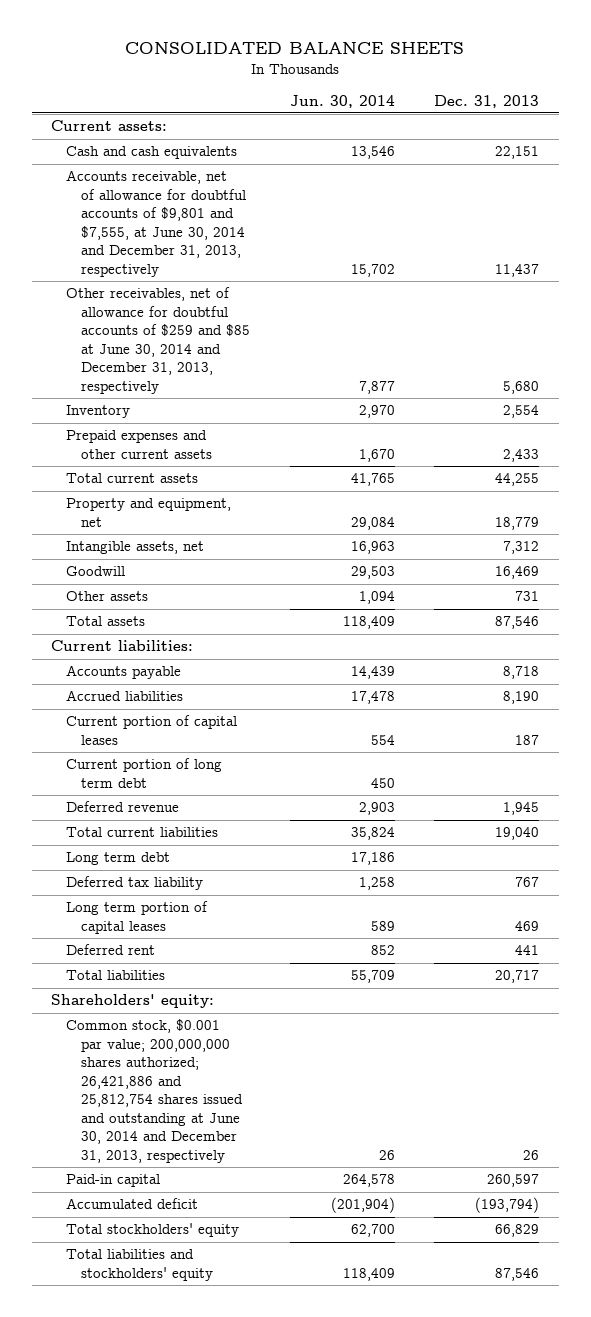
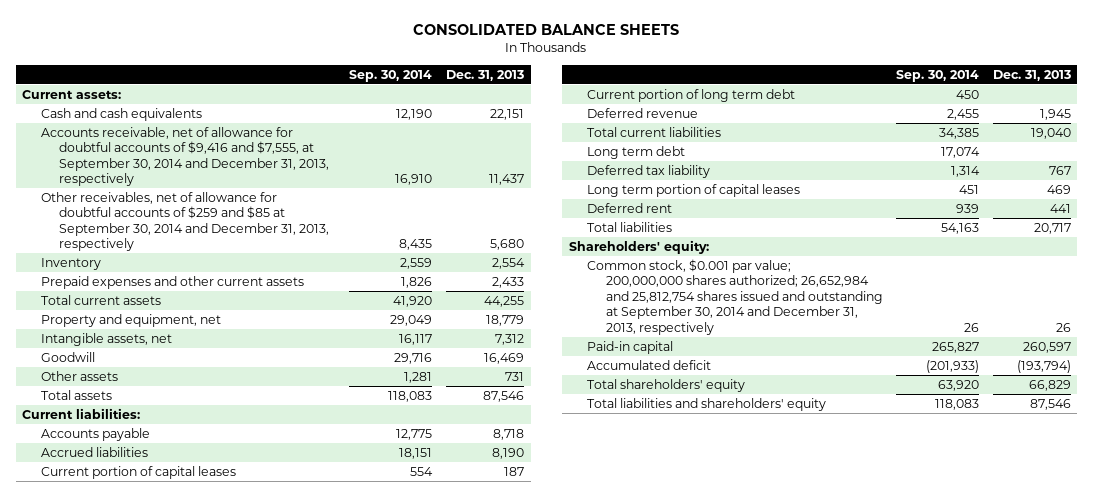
- | Jun. 30, 2014 | Dec. 31, 2013
+ | Sep. 30, 2014 | Dec. 31, 2013
- Accounts receivable, net of allowance for doubtful accounts of $9,801 and $7,555, at June 30, 2014 and December 31, 2013, respectively | 15,702 | 11,437
- Other receivables, net of allowance for doubtful accounts of $259 and $85 at June 30, 2014 and December 31, 2013, respectively | 7,877 | 5,680
+ Accounts receivable, net of allowance for doubtful accounts of $9,416 and $7,555, at September 30, 2014 and December 31, 2013, respectively | 16,910 | 11,437
+ Other receivables, net of allowance for doubtful accounts of $259 and $85 at September 30, 2014 and December 31, 2013, respectively | 8,435 | 5,680
- Common stock, $0.001 par value; 200,000,000 shares authorized; 26,421,886 and 25,812,754 shares issued and outstanding at June 30, 2014 and December 31, 2013, respectively | 26 | 26
+ Common stock, $0.001 par value; 200,000,000 shares authorized; 26,652,984 and 25,812,754 shares issued and outstanding at September 30, 2014 and December 31, 2013, respectively | 26 | 26
- Total stockholders' equity | 62,700 | 66,829
- Total liabilities and stockholders' equity | 118,409 | 87,546
+ Total shareholders' equity | 63,920 | 66,829
+ Total liabilities and shareholders' equity | 118,083 | 87,546

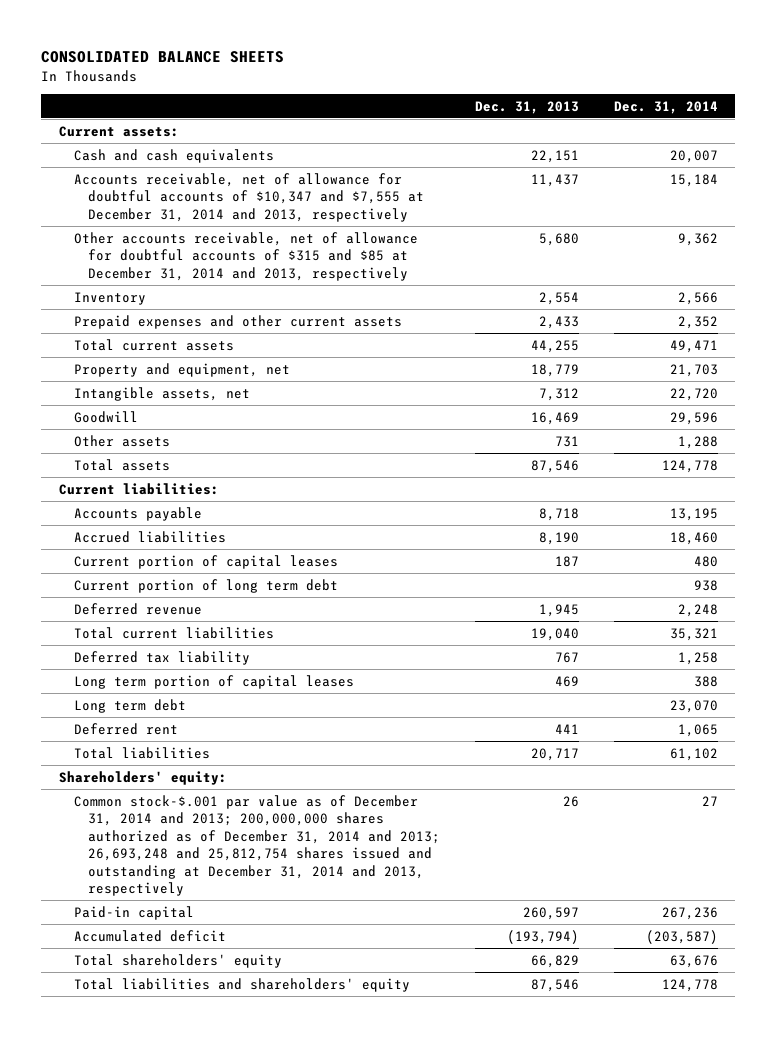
- | Sep. 30, 2014 | Dec. 31, 2013
+ | Dec. 31, 2013 | Dec. 31, 2014
- Accounts receivable, net of allowance for doubtful accounts of $9,416 and $7,555, at September 30, 2014 and December 31, 2013, respectively | 16,910 | 11,437
- Other receivables, net of allowance for doubtful accounts of $259 and $85 at September 30, 2014 and December 31, 2013, respectively | 8,435 | 5,680
+ Accounts receivable, net of allowance for doubtful accounts of $10,347 and $7,555 at December 31, 2014 and 2013, respectively | 11,437 | 15,184
+ Other accounts receivable, net of allowance for doubtful accounts of $315 and $85 at December 31, 2014 and 2013, respectively | 5,680 | 9,362
moved down: Long term debt | | 23,070
- Common stock, $0.001 par value; 200,000,000 shares authorized; 26,652,984 and 25,812,754 shares issued and outstanding at September 30, 2014 and December 31, 2013, respectively | 26 | 26
+ Common stock-$.001 par value as of December 31, 2014 and 2013; 200,000,000 shares authorized as of December 31, 2014 and 2013; 26,693,248 and 25,812,754 shares issued and outstanding at December 31, 2014 and 2013, respectively | 26 | 27

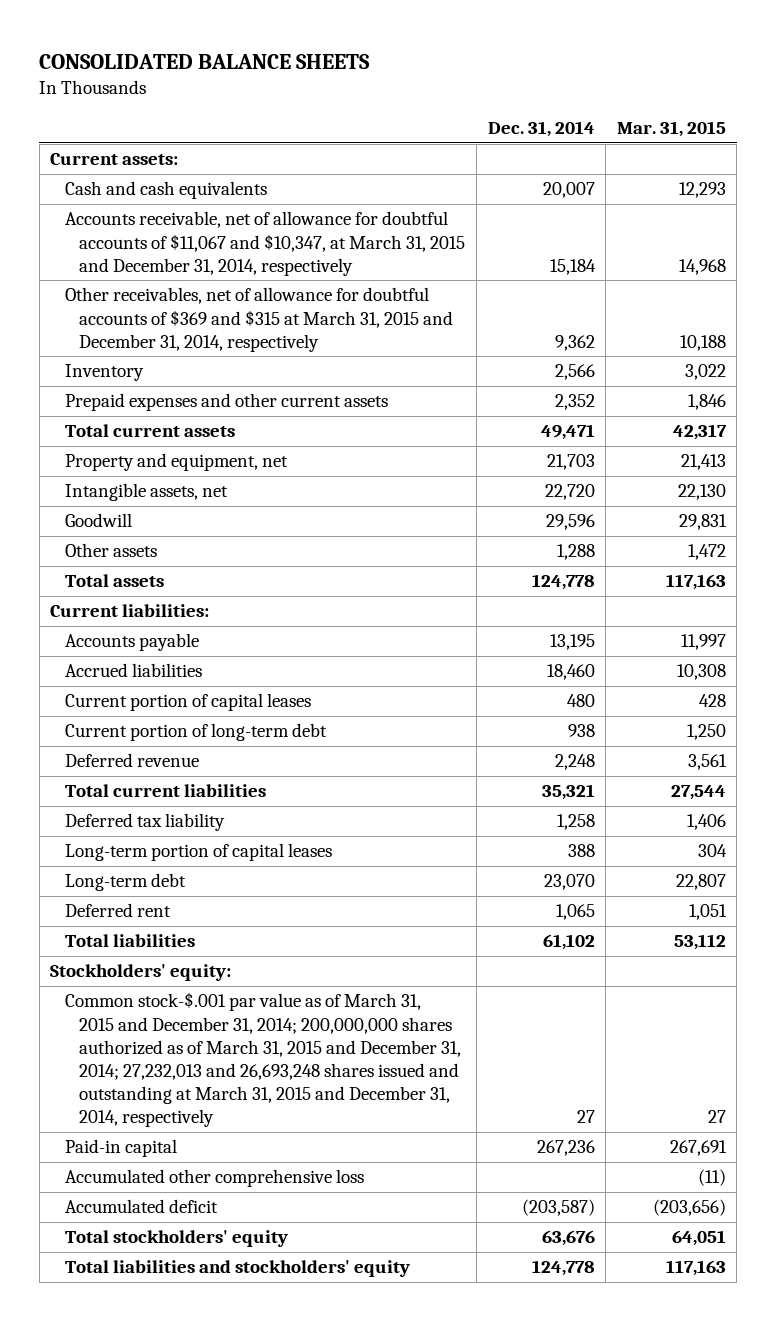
- | Dec. 31, 2013 | Dec. 31, 2014
+ | Dec. 31, 2014 | Mar. 31, 2015
- Accounts receivable, net of allowance for doubtful accounts of $10,347 and $7,555 at December 31, 2014 and 2013, respectively | 11,437 | 15,184
- Other accounts receivable, net of allowance for doubtful accounts of $315 and $85 at December 31, 2014 and 2013, respectively | 5,680 | 9,362
+ Accounts receivable, net of allowance for doubtful accounts of $11,067 and $10,347, at March 31, 2015 and December 31, 2014, respectively | 15,184 | 14,968
+ Other receivables, net of allowance for doubtful accounts of $369 and $315 at March 31, 2015 and December 31, 2014, respectively | 9,362 | 10,188
- Current portion of long term debt | | 938
+ Current portion of long-term debt | 938 | 1,250
- Long term portion of capital leases | 469 | 388
- Long term debt | | 23,070
+ Long-term portion of capital leases | 388 | 304
+ Long-term debt | 23,070 | 22,807
- Shareholders' equity:
- Common stock-$.001 par value as of December 31, 2014 and 2013; 200,000,000 shares authorized as of December 31, 2014 and 2013; 26,693,248 and 25,812,754 shares issued and outstanding at December 31, 2014 and 2013, respectively | 26 | 27
+ Stockholders' equity:
+ Common stock-$.001 par value as of March 31, 2015 and December 31, 2014; 200,000,000 shares authorized as of March 31, 2015 and December 31, 2014; 27,232,013 and 26,693,248 shares issued and outstanding at March 31, 2015 and December 31, 2014, respectively | 27 | 27
+ Accumulated other comprehensive loss | | (11)
- Total shareholders' equity | 66,829 | 63,676
- Total liabilities and shareholders' equity | 87,546 | 124,778
+ Total stockholders' equity | 63,676 | 64,051
+ Total liabilities and stockholders' equity | 124,778 | 117,163

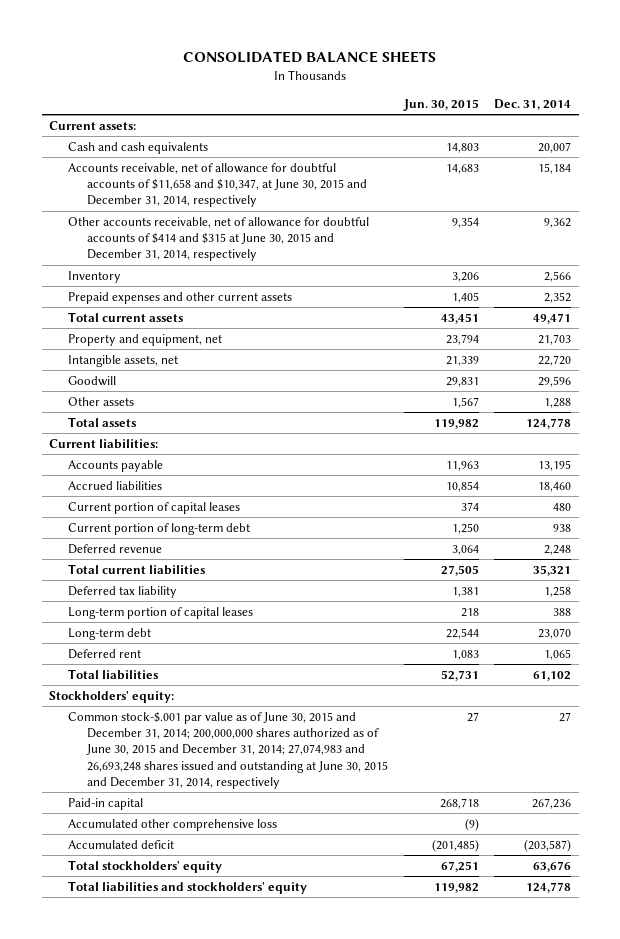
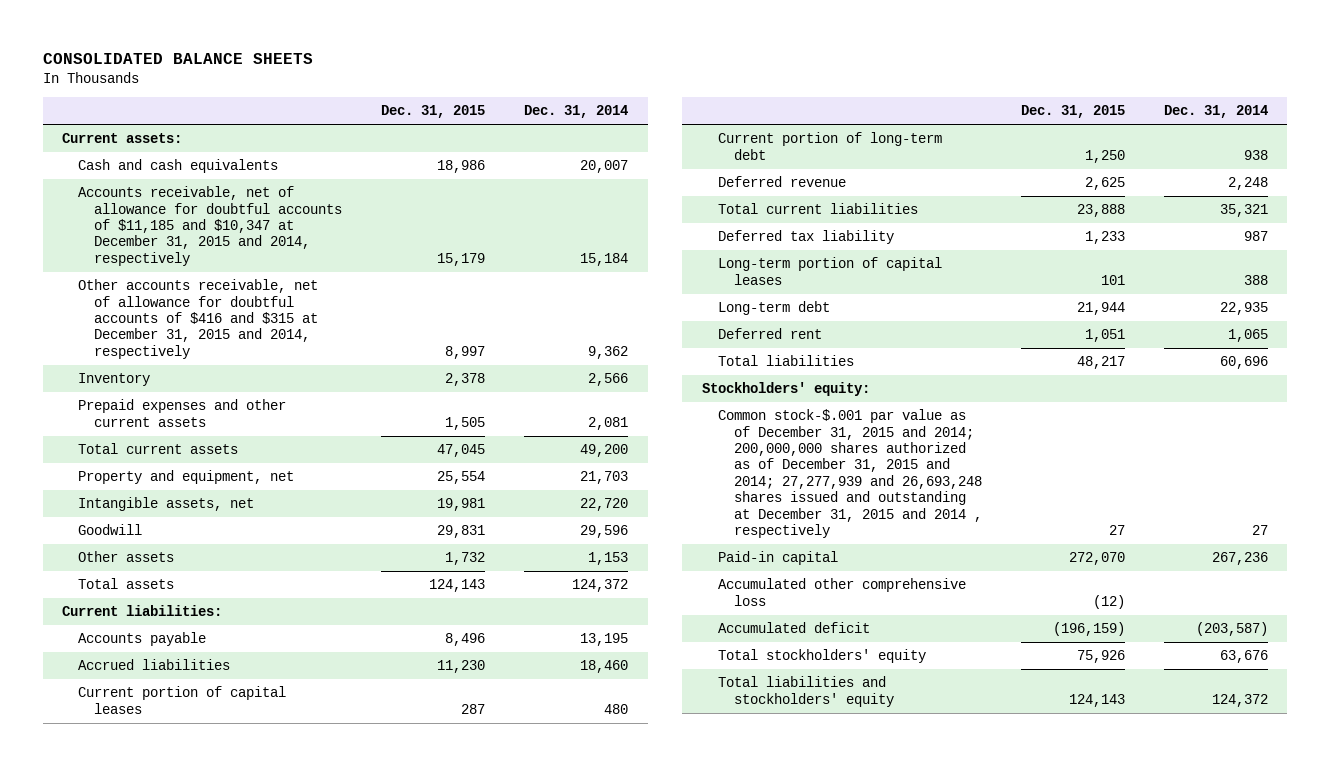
- | Jun. 30, 2015 | Dec. 31, 2014
+ | Dec. 31, 2015 | Dec. 31, 2014
- Accounts receivable, net of allowance for doubtful accounts of $11,658 and $10,347, at June 30, 2015 and December 31, 2014, respectively | 14,683 | 15,184
- Other accounts receivable, net of allowance for doubtful accounts of $414 and $315 at June 30, 2015 and December 31, 2014, respectively | 9,354 | 9,362
+ Accounts receivable, net of allowance for doubtful accounts of $11,185 and $10,347 at December 31, 2015 and 2014, respectively | 15,179 | 15,184
+ Other accounts receivable, net of allowance for doubtful accounts of $416 and $315 at December 31, 2015 and 2014, respectively | 8,997 | 9,362
- Prepaid expenses and other current assets | 1,405 | 2,352
- Total current assets | 43,451 | 49,471
+ Prepaid expenses and other current assets | 1,505 | 2,081
+ Total current assets | 47,045 | 49,200
- Other assets | 1,567 | 1,288
- Total assets | 119,982 | 124,778
+ Other assets | 1,732 | 1,153
+ Total assets | 124,143 | 124,372
- Deferred tax liability | 1,381 | 1,258
+ Deferred tax liability | 1,233 | 987
- Long-term debt | 22,544 | 23,070
+ Long-term debt | 21,944 | 22,935
- Total liabilities | 52,731 | 61,102
+ Total liabilities | 48,217 | 60,696
- Common stock-$.001 par value as of June 30, 2015 and December 31, 2014; 200,000,000 shares authorized as of June 30, 2015 and December 31, 2014; 27,074,983 and 26,693,248 shares issued and outstanding at June 30, 2015 and December 31, 2014, respectively | 27 | 27
+ Common stock-$.001 par value as of December 31, 2015 and 2014; 200,000,000 shares authorized as of December 31, 2015 and 2014; 27,277,939 and 26,693,248 shares issued and outstanding at December 31, 2015 and 2014 , respectively | 27 | 27
- Total liabilities and stockholders' equity | 119,982 | 124,778
+ Total liabilities and stockholders' equity | 124,143 | 124,372

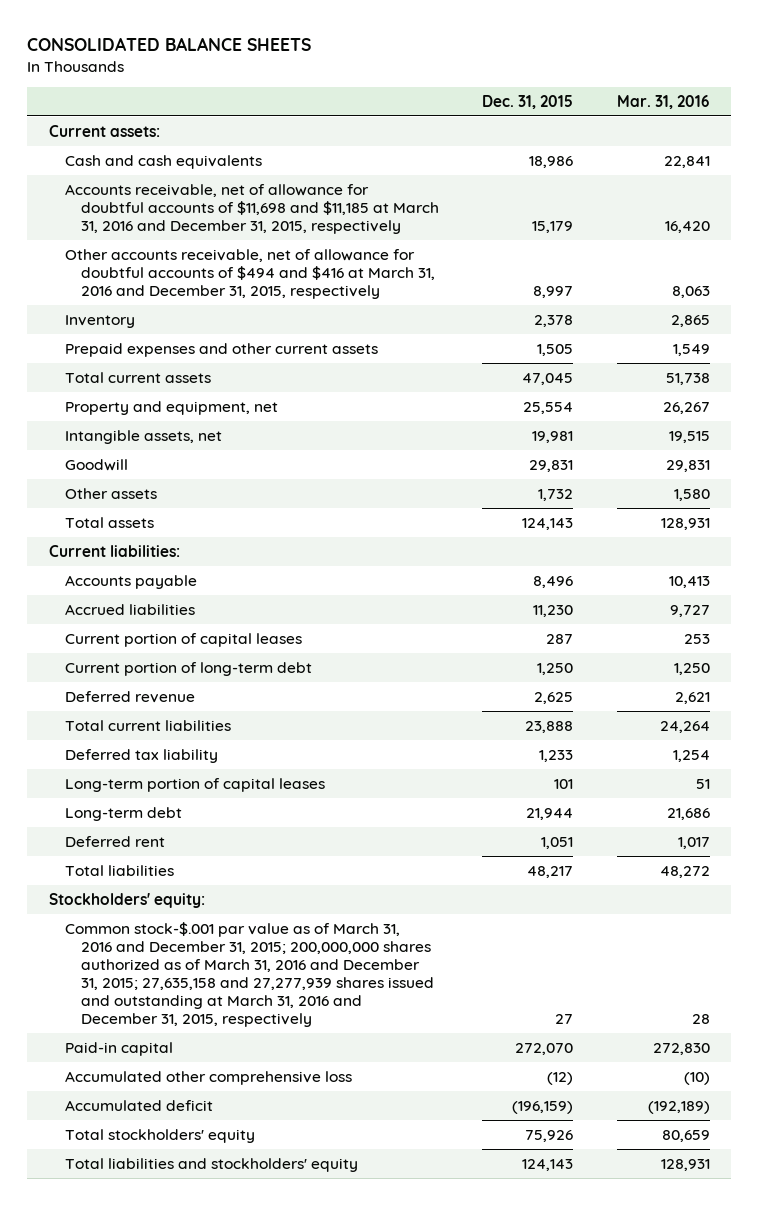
- | Dec. 31, 2015 | Dec. 31, 2014
+ | Dec. 31, 2015 | Mar. 31, 2016
- Accounts receivable, net of allowance for doubtful accounts of $11,185 and $10,347 at December 31, 2015 and 2014, respectively | 15,179 | 15,184
- Other accounts receivable, net of allowance for doubtful accounts of $416 and $315 at December 31, 2015 and 2014, respectively | 8,997 | 9,362
+ Accounts receivable, net of allowance for doubtful accounts of $11,698 and $11,185 at March 31, 2016 and December 31, 2015, respectively | 15,179 | 16,420
+ Other accounts receivable, net of allowance for doubtful accounts of $494 and $416 at March 31, 2016 and December 31, 2015, respectively | 8,997 | 8,063
- Common stock-$.001 par value as of December 31, 2015 and 2014; 200,000,000 shares authorized as of December 31, 2015 and 2014; 27,277,939 and 26,693,248 shares issued and outstanding at December 31, 2015 and 2014 , respectively | 27 | 27
+ Common stock-$.001 par value as of March 31, 2016 and December 31, 2015; 200,000,000 shares authorized as of March 31, 2016 and December 31, 2015; 27,635,158 and 27,277,939 shares issued and outstanding at March 31, 2016 and December 31, 2015, respectively | 27 | 28

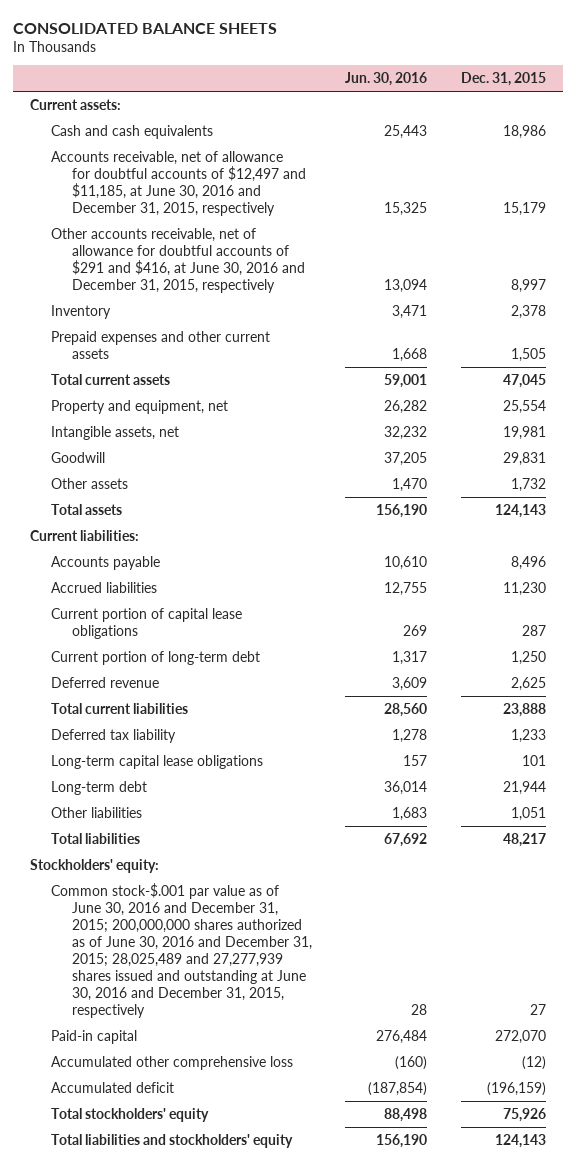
- | Dec. 31, 2015 | Mar. 31, 2016
+ | Jun. 30, 2016 | Dec. 31, 2015
- Accounts receivable, net of allowance for doubtful accounts of $11,698 and $11,185 at March 31, 2016 and December 31, 2015, respectively | 15,179 | 16,420
- Other accounts receivable, net of allowance for doubtful accounts of $494 and $416 at March 31, 2016 and December 31, 2015, respectively | 8,997 | 8,063
+ Accounts receivable, net of allowance for doubtful accounts of $12,497 and $11,185, at June 30, 2016 and December 31, 2015, respectively | 15,325 | 15,179
+ Other accounts receivable, net of allowance for doubtful accounts of $291 and $416, at June 30, 2016 and December 31, 2015, respectively | 13,094 | 8,997
- Current portion of capital leases | 287 | 253
+ Current portion of capital lease obligations | 269 | 287
- Long-term portion of capital leases | 101 | 51
+ Long-term capital lease obligations | 157 | 101
- Deferred rent | 1,051 | 1,017
+ Other liabilities | 1,683 | 1,051
- Common stock-$.001 par value as of March 31, 2016 and December 31, 2015; 200,000,000 shares authorized as of March 31, 2016 and December 31, 2015; 27,635,158 and 27,277,939 shares issued and outstanding at March 31, 2016 and December 31, 2015, respectively | 27 | 28
+ Common stock-$.001 par value as of June 30, 2016 and December 31, 2015; 200,000,000 shares authorized as of June 30, 2016 and December 31, 2015; 28,025,489 and 27,277,939 shares issued and outstanding at June 30, 2016 and December 31, 2015, respectively | 28 | 27

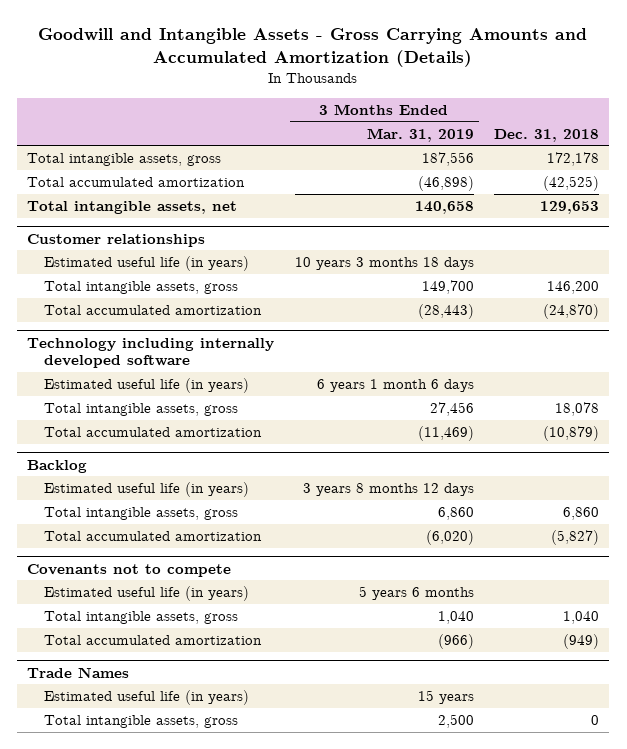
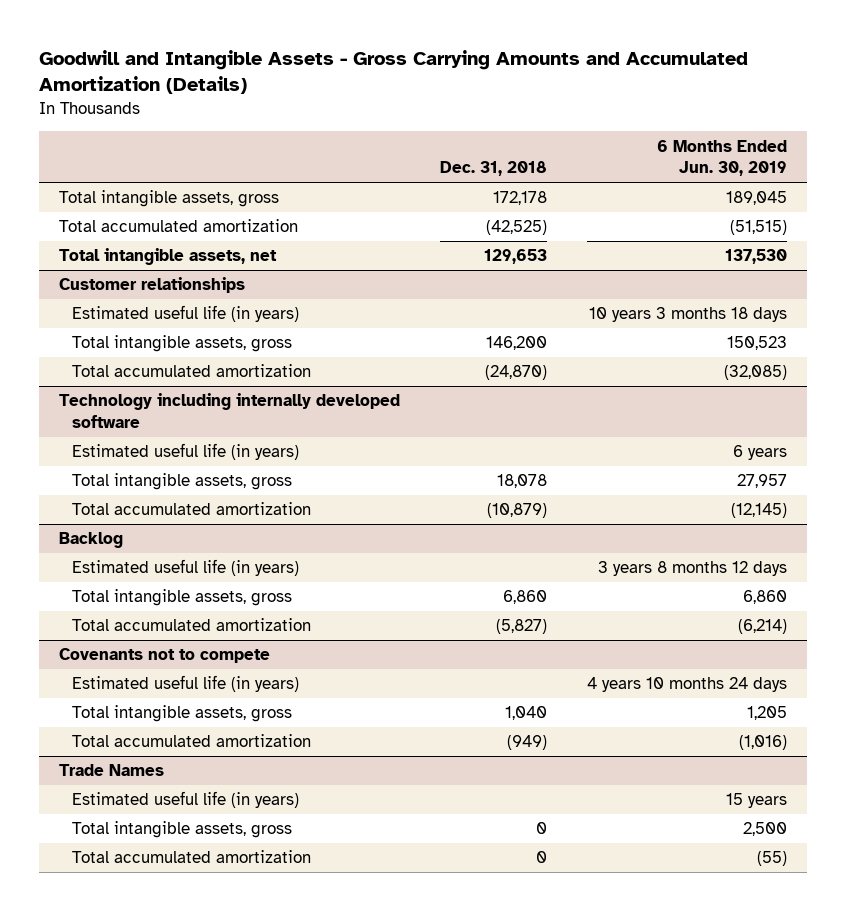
- | 3 Months Ended Mar. 31, 2019 | Dec. 31, 2018
+ | Dec. 31, 2018 | 6 Months Ended Jun. 30, 2019
@ Trade Names
+ Total accumulated amortization | 0 | (55)

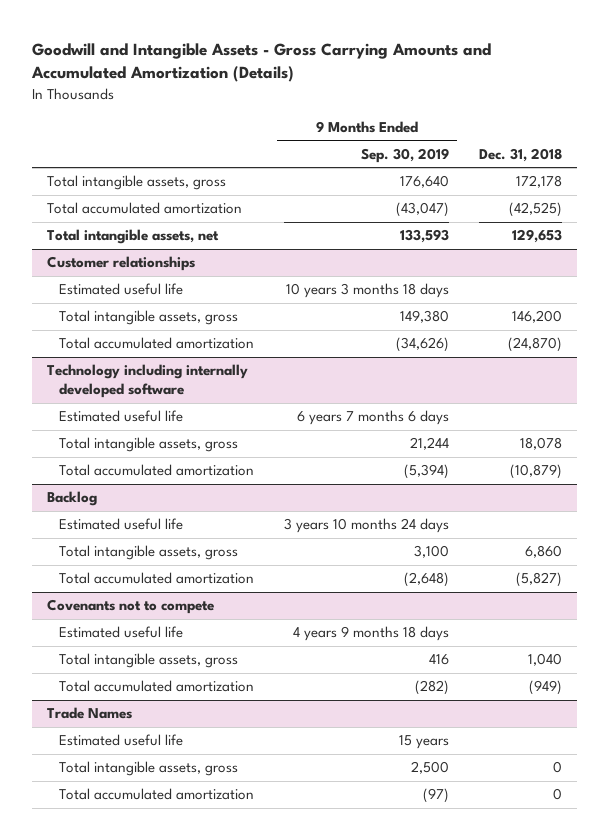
- | Dec. 31, 2018 | 6 Months Ended Jun. 30, 2019
+ | 9 Months Ended Sep. 30, 2019 | Dec. 31, 2018
@ Customer relationships
- Estimated useful life (in years) | | 10 years 3 months 18 days
+ Estimated useful life | 10 years 3 months 18 days |
@ Technology including internally developed software
- Estimated useful life (in years) | | 6 years
+ Estimated useful life | 6 years 7 months 6 days |
@ Backlog
- Estimated useful life (in years) | | 3 years 8 months 12 days
+ Estimated useful life | 3 years 10 months 24 days |
@ Covenants not to compete
- Estimated useful life (in years) | | 4 years 10 months 24 days
+ Estimated useful life | 4 years 9 months 18 days |
@ Trade Names
- Estimated useful life (in years) | | 15 years
+ Estimated useful life | 15 years |

